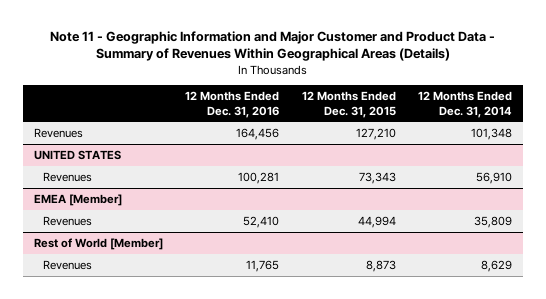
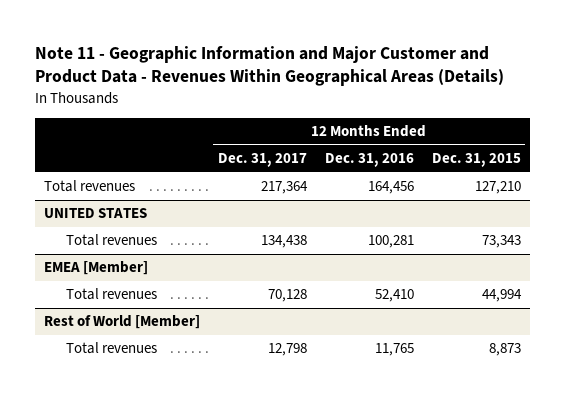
- Note 11 - Geographic Information and Major Customer and Product Data - Summary of Revenues Within Geographical Areas (Details)
+ Note 11 - Geographic Information and Major Customer and Product Data - Revenues Within Geographical Areas (Details)
- | 12 Months Ended Dec. 31, 2016 | 12 Months Ended Dec. 31, 2015 | 12 Months Ended Dec. 31, 2014
+ | 12 Months Ended Dec. 31, 2017 | 12 Months Ended Dec. 31, 2016 | 12 Months Ended Dec. 31, 2015
- Revenues | 164,456 | 127,210 | 101,348
+ Total revenues | 217,364 | 164,456 | 127,210
@ UNITED STATES
- Revenues | 100,281 | 73,343 | 56,910
+ Total revenues | 134,438 | 100,281 | 73,343
@ EMEA [Member]
- Revenues | 52,410 | 44,994 | 35,809
+ Total revenues | 70,128 | 52,410 | 44,994
@ Rest of World [Member]
- Revenues | 11,765 | 8,873 | 8,629
+ Total revenues | 12,798 | 11,765 | 8,873

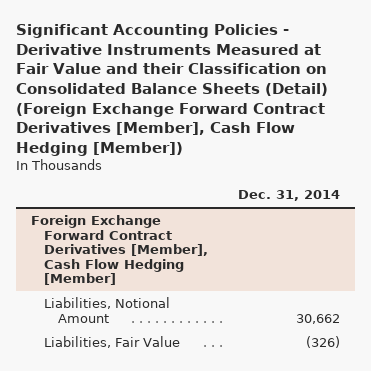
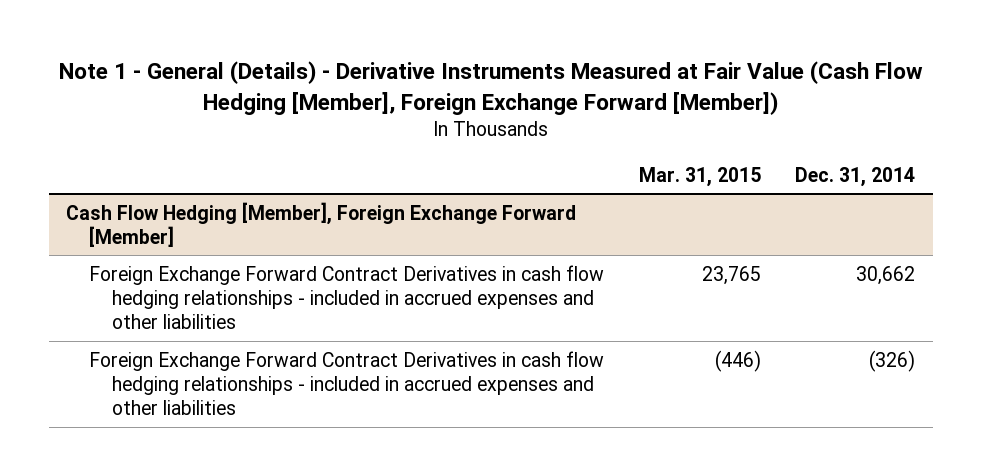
- Significant Accounting Policies - Derivative Instruments Measured at Fair Value and their Classification on Consolidated Balance Sheets (Detail) (Foreign Exchange Forward Contract Derivatives [Member], Cash Flow Hedging [Member])
+ Note 1 - General (Details) - Derivative Instruments Measured at Fair Value (Cash Flow Hedging [Member], Foreign Exchange Forward [Member])
- | Dec. 31, 2014
+ | Mar. 31, 2015 | Dec. 31, 2014
- Foreign Exchange Forward Contract Derivatives [Member], Cash Flow Hedging [Member]
- Liabilities, Notional Amount | 30,662
- Liabilities, Fair Value | (326)
+ Cash Flow Hedging [Member], Foreign Exchange Forward [Member]
+ Foreign Exchange Forward Contract Derivatives in cash flow hedging relationships - included in accrued expenses and other liabilities | 23,765 | 30,662
+ Foreign Exchange Forward Contract Derivatives in cash flow hedging relationships - included in accrued expenses and other liabilities | (446) | (326)

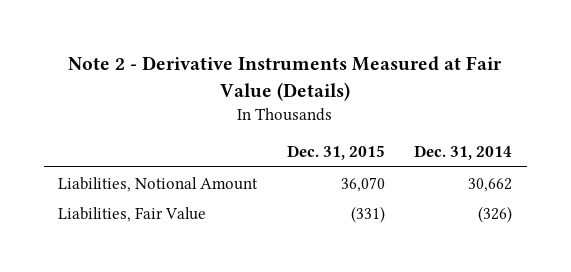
- Note 1 - General (Details) - Derivative Instruments Measured at Fair Value (Cash Flow Hedging [Member], Foreign Exchange Forward [Member])
+ Note 2 - Derivative Instruments Measured at Fair Value (Details)
- | Mar. 31, 2015 | Dec. 31, 2014
+ | Dec. 31, 2015 | Dec. 31, 2014
- Cash Flow Hedging [Member], Foreign Exchange Forward [Member]
- Foreign Exchange Forward Contract Derivatives in cash flow hedging relationships - included in accrued expenses and other liabilities | 23,765 | 30,662
- Foreign Exchange Forward Contract Derivatives in cash flow hedging relationships - included in accrued expenses and other liabilities | (446) | (326)
+ Liabilities, Notional Amount | 36,070 | 30,662
+ Liabilities, Fair Value | (331) | (326)

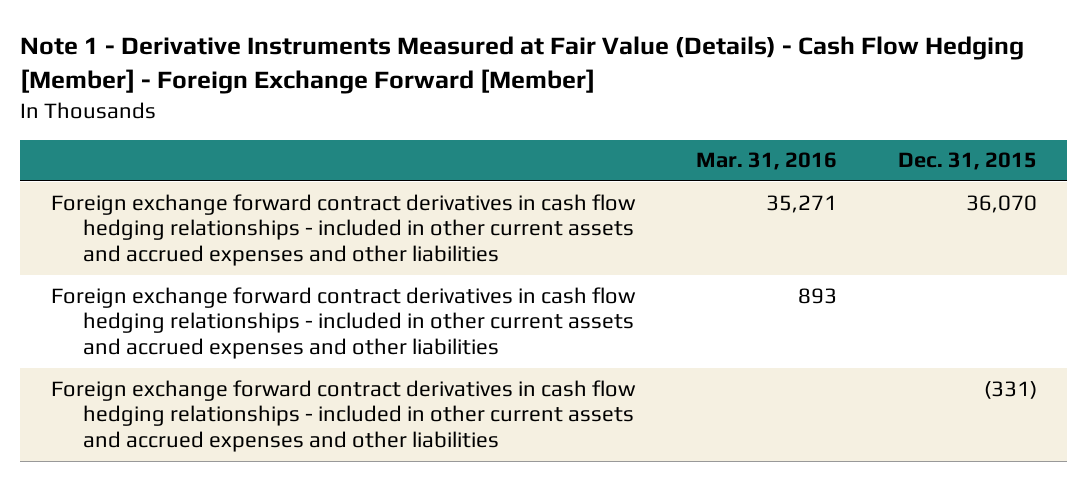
- Note 2 - Derivative Instruments Measured at Fair Value (Details)
+ Note 1 - Derivative Instruments Measured at Fair Value (Details) - Cash Flow Hedging [Member] - Foreign Exchange Forward [Member]
- | Dec. 31, 2015 | Dec. 31, 2014
+ | Mar. 31, 2016 | Dec. 31, 2015
- Liabilities, Notional Amount | 36,070 | 30,662
- Liabilities, Fair Value | (331) | (326)
+ Foreign exchange forward contract derivatives in cash flow hedging relationships - included in other current assets and accrued expenses and other liabilities | 35,271 | 36,070
+ Foreign exchange forward contract derivatives in cash flow hedging relationships - included in other current assets and accrued expenses and other liabilities | 893 |
+ Foreign exchange forward contract derivatives in cash flow hedging relationships - included in other current assets and accrued expenses and other liabilities | | (331)

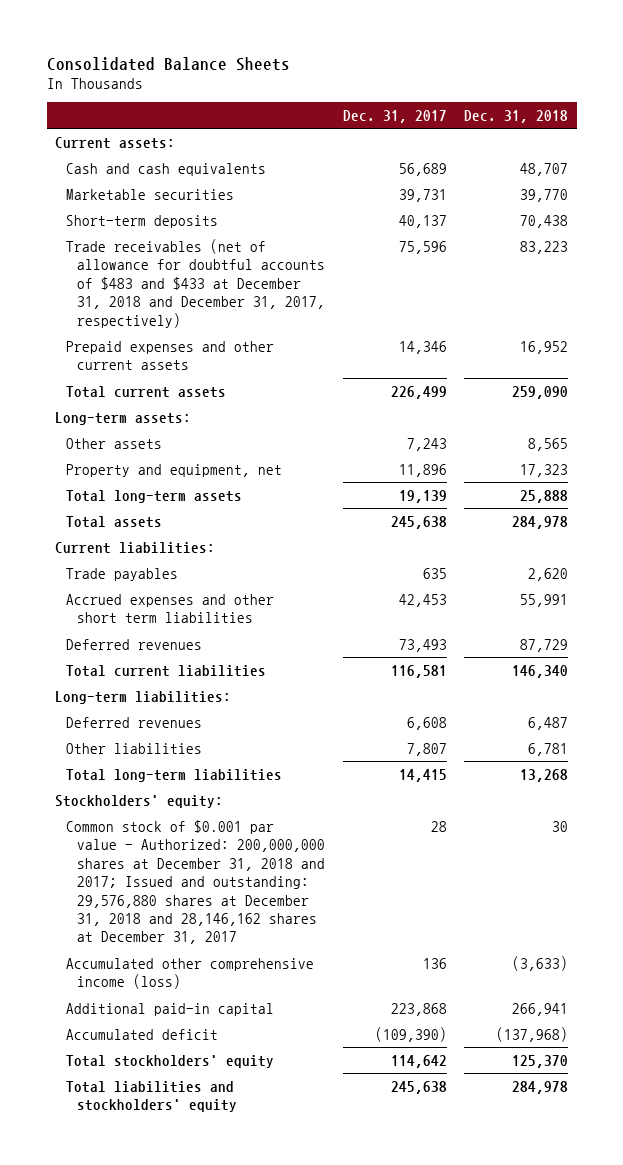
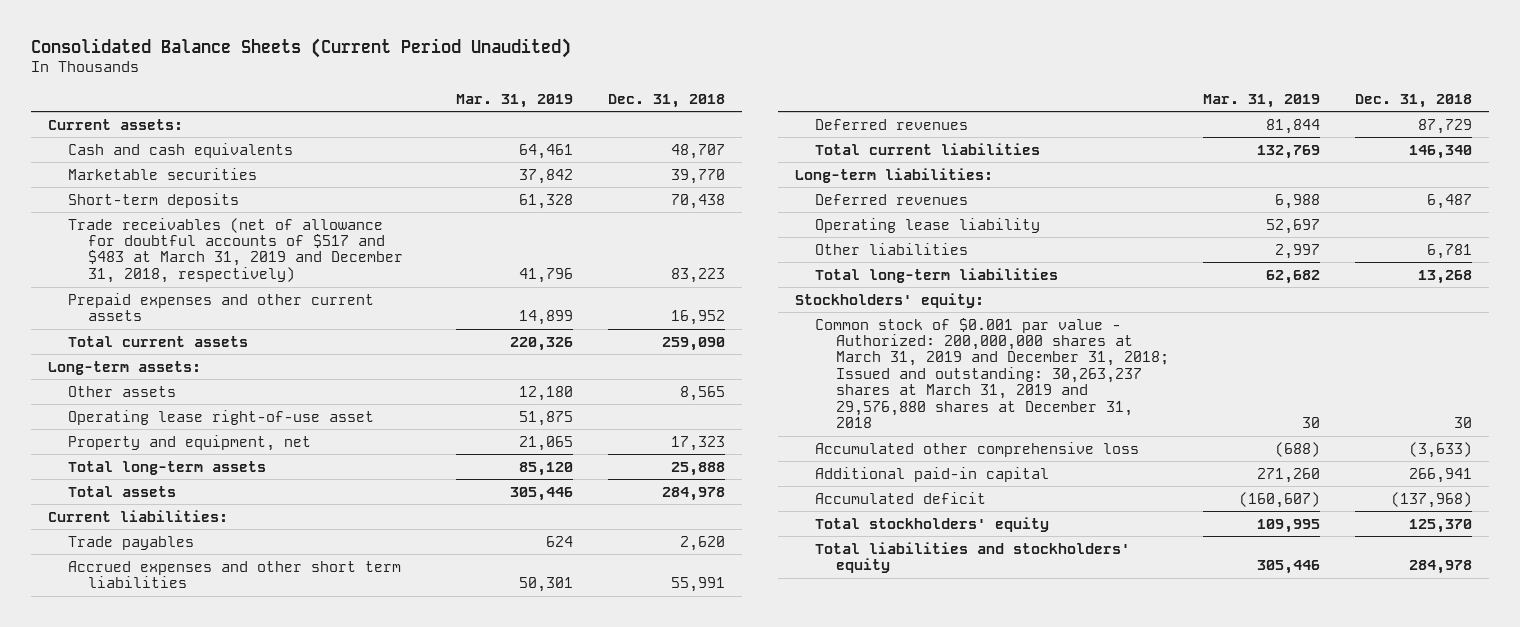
- Consolidated Balance Sheets
+ Consolidated Balance Sheets (Current Period Unaudited)
- | Dec. 31, 2017 | Dec. 31, 2018
+ | Mar. 31, 2019 | Dec. 31, 2018
- Trade receivables (net of allowance for doubtful accounts of $483 and $433 at December 31, 2018 and December 31, 2017, respectively) | 75,596 | 83,223
+ Trade receivables (net of allowance for doubtful accounts of $517 and $483 at March 31, 2019 and December 31, 2018, respectively) | 41,796 | 83,223
+ Operating lease right-of-use asset | 51,875 |
+ Operating lease liability | 52,697 |
- Common stock of $0.001 par value - Authorized: 200,000,000 shares at December 31, 2018 and 2017; Issued and outstanding: 29,576,880 shares at December 31, 2018 and 28,146,162 shares at December 31, 2017 | 28 | 30
- Accumulated other comprehensive income (loss) | 136 | (3,633)
+ Common stock of $0.001 par value - Authorized: 200,000,000 shares at March 31, 2019 and December 31, 2018; Issued and outstanding: 30,263,237 shares at March 31, 2019 and 29,576,880 shares at December 31, 2018 | 30 | 30
+ Accumulated other comprehensive loss | (688) | (3,633)

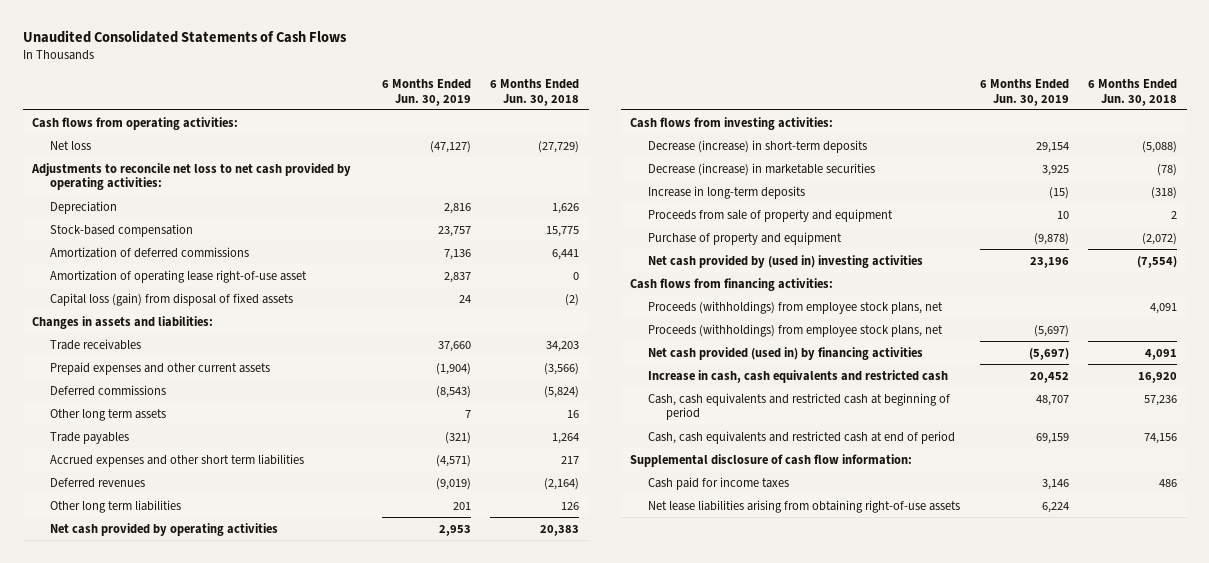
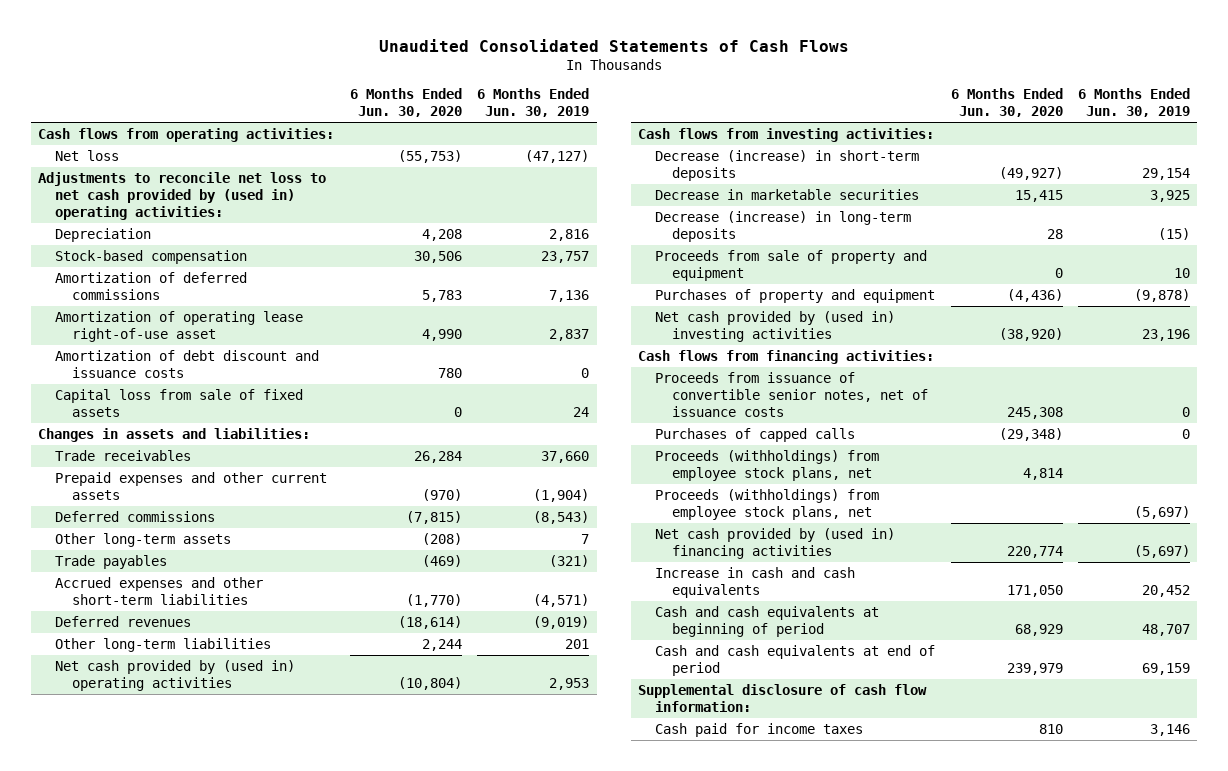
- | 6 Months Ended Jun. 30, 2019 | 6 Months Ended Jun. 30, 2018
+ | 6 Months Ended Jun. 30, 2020 | 6 Months Ended Jun. 30, 2019
- Adjustments to reconcile net loss to net cash provided by operating activities:
+ Adjustments to reconcile net loss to net cash provided by (used in) operating activities:
- Capital loss (gain) from disposal of fixed assets | 24 | (2)
+ Amortization of debt discount and issuance costs | 780 | 0
+ Capital loss from sale of fixed assets | 0 | 24
- Other long term assets | 7 | 16
+ Other long-term assets | (208) | 7
- Accrued expenses and other short term liabilities | (4,571) | 217
+ Accrued expenses and other short-term liabilities | (1,770) | (4,571)
- Other long term liabilities | 201 | 126
- Net cash provided by operating activities | 2,953 | 20,383
+ Other long-term liabilities | 2,244 | 201
+ Net cash provided by (used in) operating activities | (10,804) | 2,953
- Decrease (increase) in marketable securities | 3,925 | (78)
- Increase in long-term deposits | (15) | (318)
+ Decrease in marketable securities | 15,415 | 3,925
+ Decrease (increase) in long-term deposits | 28 | (15)
- Purchase of property and equipment | (9,878) | (2,072)
+ Purchases of property and equipment | (4,436) | (9,878)
+ Proceeds from issuance of convertible senior notes, net of issuance costs | 245,308 | 0
+ Purchases of capped calls | (29,348) | 0
- Net cash provided (used in) by financing activities | (5,697) | 4,091
- Increase in cash, cash equivalents and restricted cash | 20,452 | 16,920
- Cash, cash equivalents and restricted cash at beginning of period | 48,707 | 57,236
- Cash, cash equivalents and restricted cash at end of period | 69,159 | 74,156
+ Net cash provided by (used in) financing activities | 220,774 | (5,697)
+ Increase in cash and cash equivalents | 171,050 | 20,452
+ Cash and cash equivalents at beginning of period | 68,929 | 48,707
+ Cash and cash equivalents at end of period | 239,979 | 69,159
- Net lease liabilities arising from obtaining right-of-use assets | 6,224 |

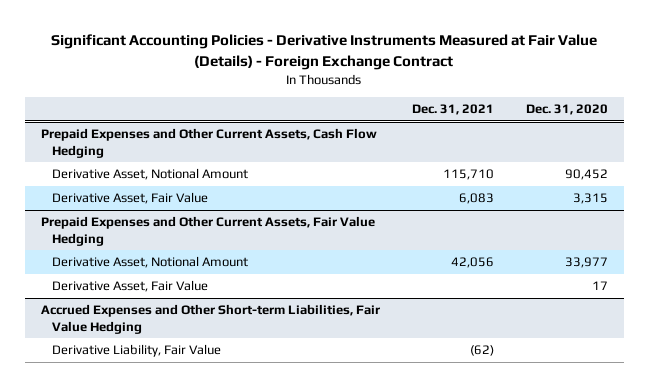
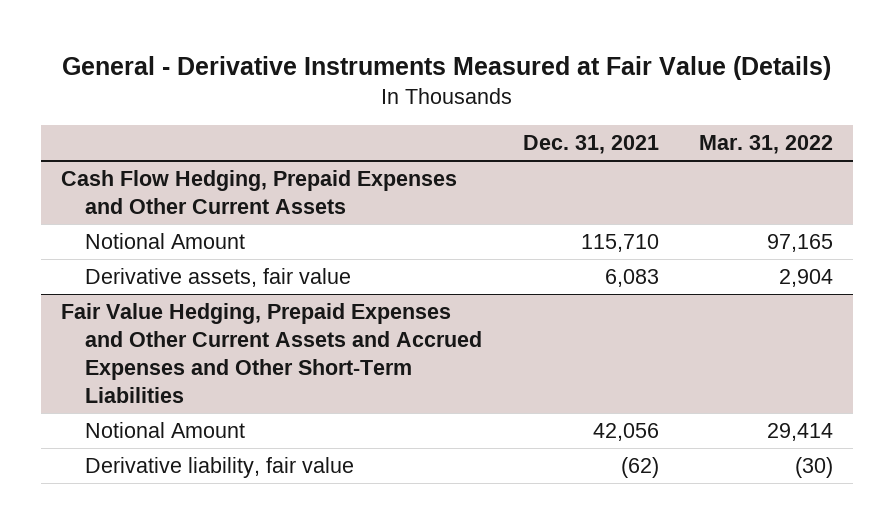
- Significant Accounting Policies - Derivative Instruments Measured at Fair Value (Details) - Foreign Exchange Contract
+ General - Derivative Instruments Measured at Fair Value (Details)
- | Dec. 31, 2021 | Dec. 31, 2020
+ | Dec. 31, 2021 | Mar. 31, 2022
- Prepaid Expenses and Other Current Assets, Cash Flow Hedging
- Derivative Asset, Notional Amount | 115,710 | 90,452
- Derivative Asset, Fair Value | 6,083 | 3,315
- Prepaid Expenses and Other Current Assets, Fair Value Hedging
- Derivative Asset, Notional Amount | 42,056 | 33,977
- Derivative Asset, Fair Value | | 17
- Accrued Expenses and Other Short-term Liabilities, Fair Value Hedging
- Derivative Liability, Fair Value | (62) |
+ Cash Flow Hedging, Prepaid Expenses and Other Current Assets
+ Notional Amount | 115,710 | 97,165
+ Derivative assets, fair value | 6,083 | 2,904
+ Fair Value Hedging, Prepaid Expenses and Other Current Assets and Accrued Expenses and Other Short-Term Liabilities
+ Notional Amount | 42,056 | 29,414
+ Derivative liability, fair value | (62) | (30)

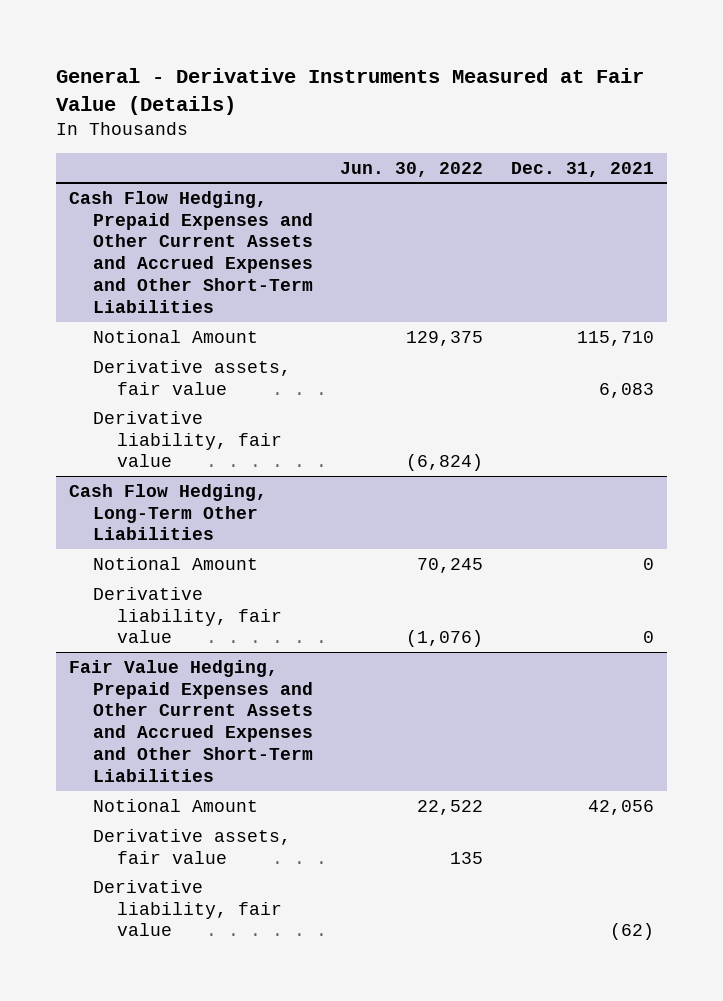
- | Dec. 31, 2021 | Mar. 31, 2022
+ | Jun. 30, 2022 | Dec. 31, 2021
- Cash Flow Hedging, Prepaid Expenses and Other Current Assets
+ Cash Flow Hedging, Prepaid Expenses and Other Current Assets and Accrued Expenses and Other Short-Term Liabilities
+ Derivative liability, fair value | (6,824) |
+ Cash Flow Hedging, Long-Term Other Liabilities
+ Notional Amount | 70,245 | 0
+ Derivative liability, fair value | (1,076) | 0
@ Fair Value Hedging, Prepaid Expenses and Other Current Assets and Accrued Expenses and Other Short-Term Liabilities
+ Derivative assets, fair value | 135 |

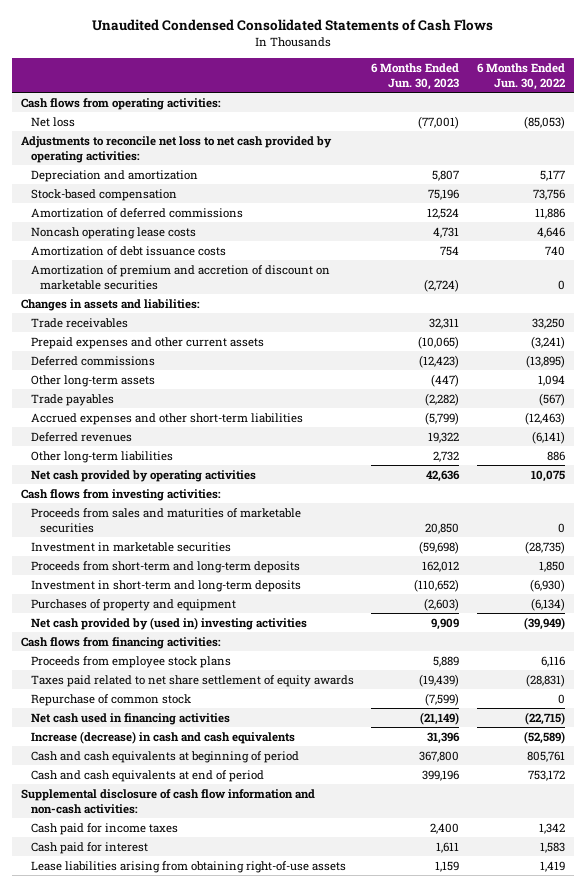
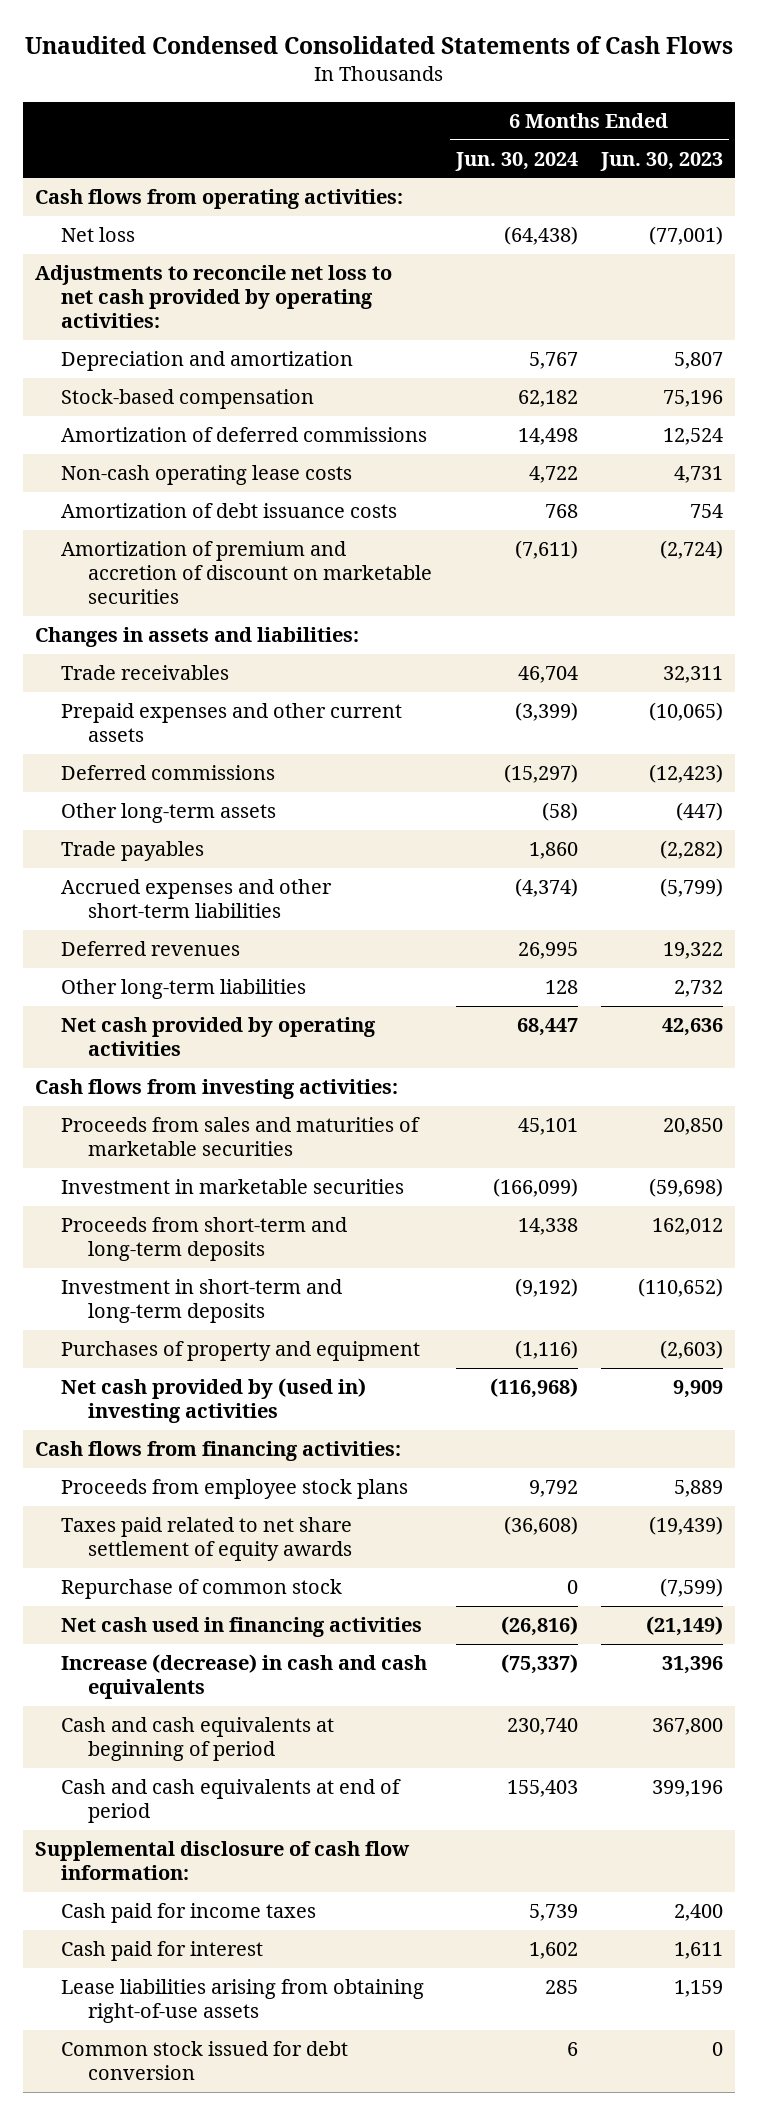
- | 6 Months Ended Jun. 30, 2023 | 6 Months Ended Jun. 30, 2022
+ | 6 Months Ended Jun. 30, 2024 | 6 Months Ended Jun. 30, 2023
- Noncash operating lease costs | 4,731 | 4,646
+ Non-cash operating lease costs | 4,722 | 4,731
- Supplemental disclosure of cash flow information and non-cash activities:
+ Supplemental disclosure of cash flow information:
+ Common stock issued for debt conversion | 6 | 0

